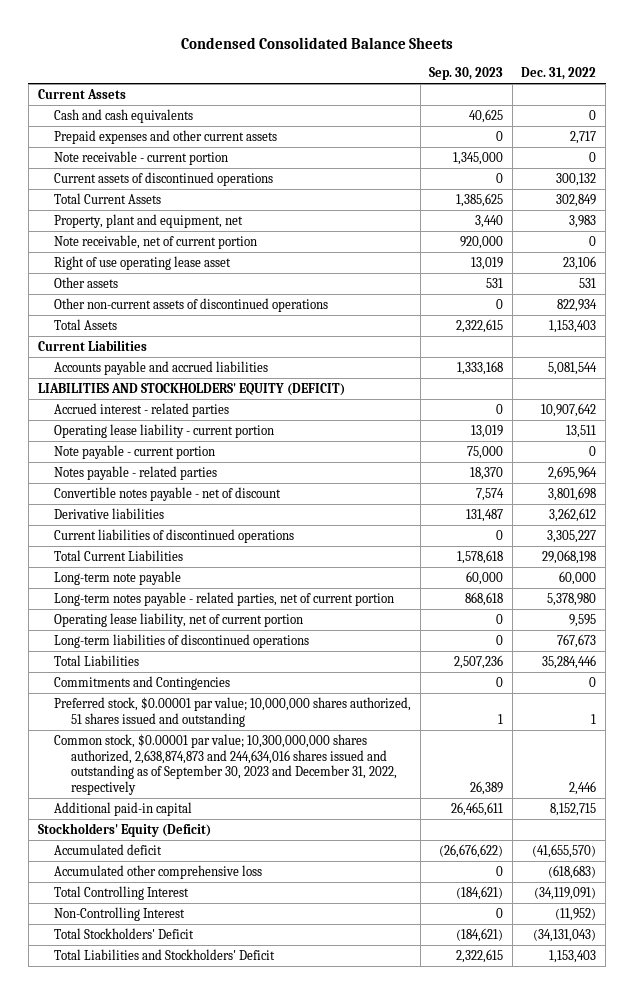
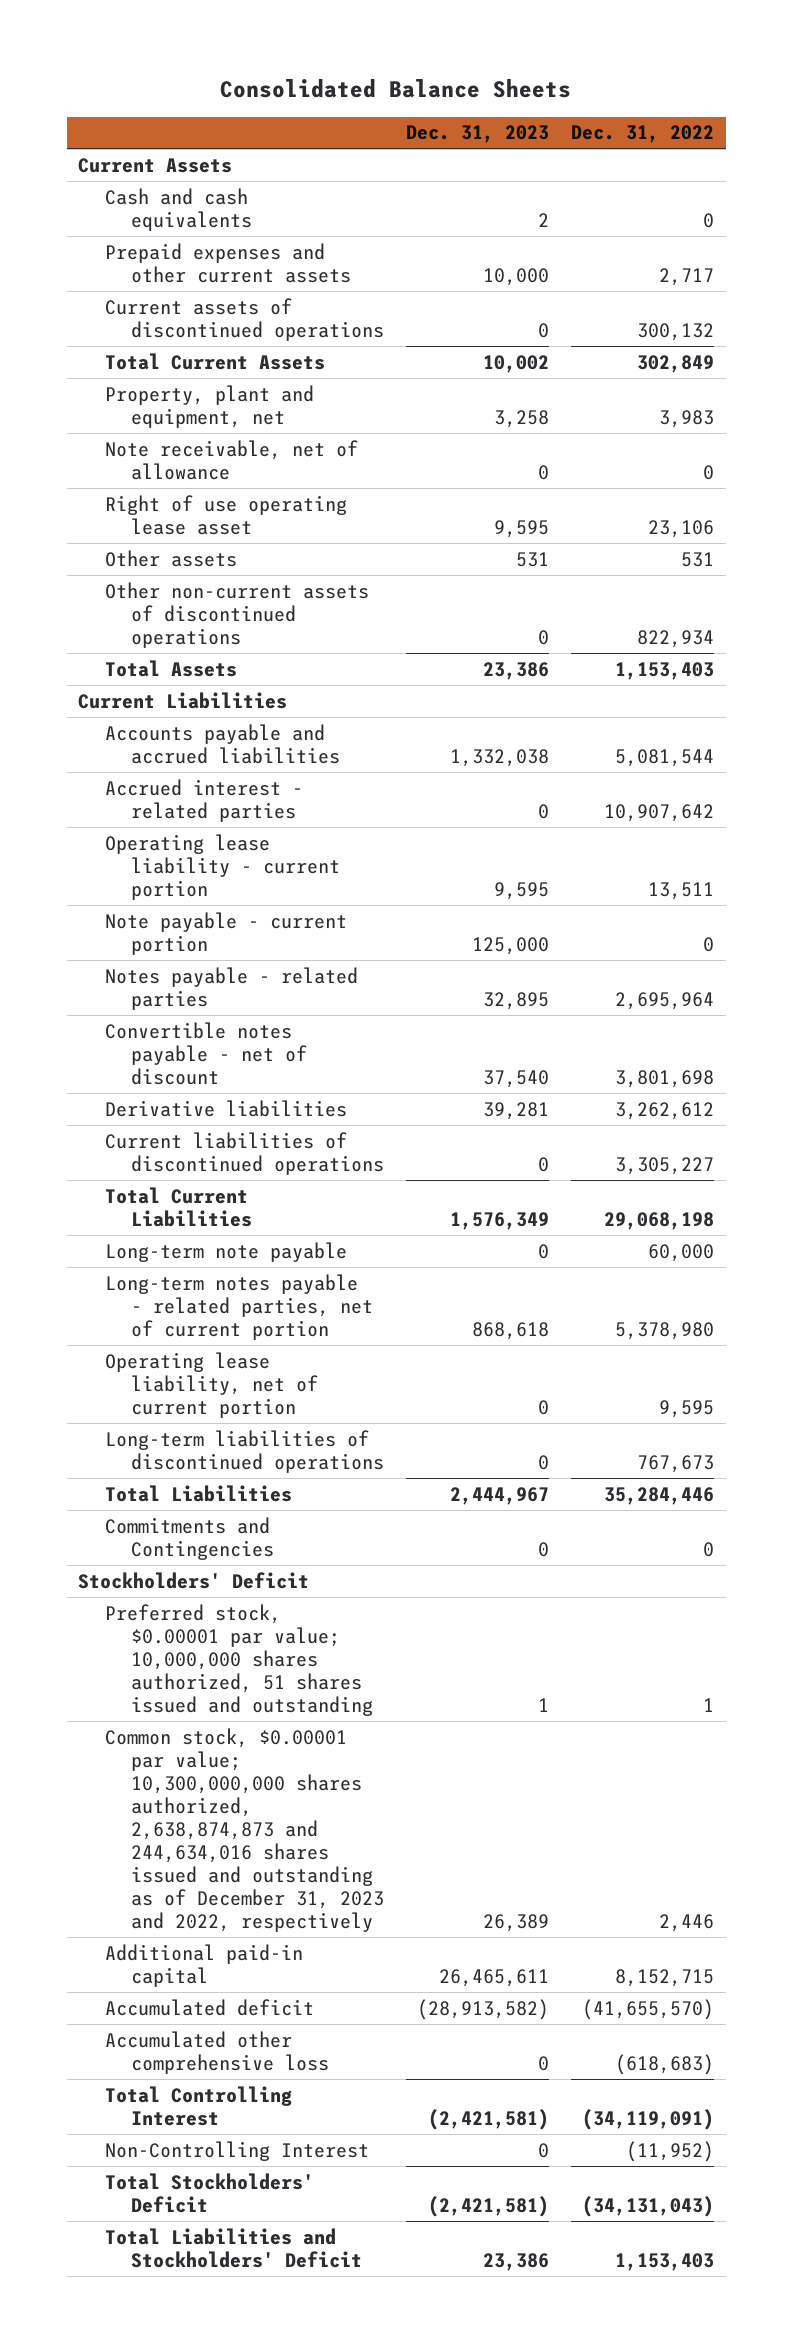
- Condensed Consolidated Balance Sheets
+ Consolidated Balance Sheets
- | Sep. 30, 2023 | Dec. 31, 2022
+ | Dec. 31, 2023 | Dec. 31, 2022
- Note receivable - current portion | 1,345,000 | 0
- Note receivable, net of current portion | 920,000 | 0
+ Note receivable, net of allowance | 0 | 0
- LIABILITIES AND STOCKHOLDERS' EQUITY (DEFICIT)
+ Stockholders' Deficit
- Common stock, $0.00001 par value; 10,300,000,000 shares authorized, 2,638,874,873 and 244,634,016 shares issued and outstanding as of September 30, 2023 and December 31, 2022, respectively | 26,389 | 2,446
+ Common stock, $0.00001 par value; 10,300,000,000 shares authorized, 2,638,874,873 and 244,634,016 shares issued and outstanding as of December 31, 2023 and 2022, respectively | 26,389 | 2,446
- Stockholders' Equity (Deficit)

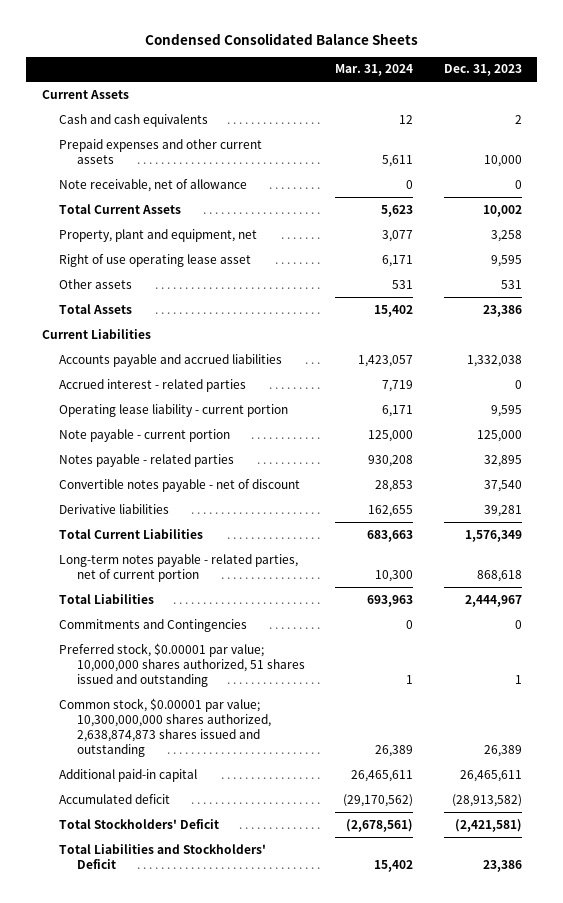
- Consolidated Balance Sheets
+ Condensed Consolidated Balance Sheets
- | Dec. 31, 2023 | Dec. 31, 2022
+ | Mar. 31, 2024 | Dec. 31, 2023
- Current assets of discontinued operations | 0 | 300,132
moved up: Note receivable, net of allowance | 0 | 0
- Other non-current assets of discontinued operations | 0 | 822,934
- Current liabilities of discontinued operations | 0 | 3,305,227
- Long-term note payable | 0 | 60,000
- Operating lease liability, net of current portion | 0 | 9,595
- Long-term liabilities of discontinued operations | 0 | 767,673
- Stockholders' Deficit
- Common stock, $0.00001 par value; 10,300,000,000 shares authorized, 2,638,874,873 and 244,634,016 shares issued and outstanding as of December 31, 2023 and 2022, respectively | 26,389 | 2,446
+ Common stock, $0.00001 par value; 10,300,000,000 shares authorized, 2,638,874,873 shares issued and outstanding | 26,389 | 26,389
- Accumulated other comprehensive loss | 0 | (618,683)
- Total Controlling Interest | (2,421,581) | (34,119,091)
- Non-Controlling Interest | 0 | (11,952)

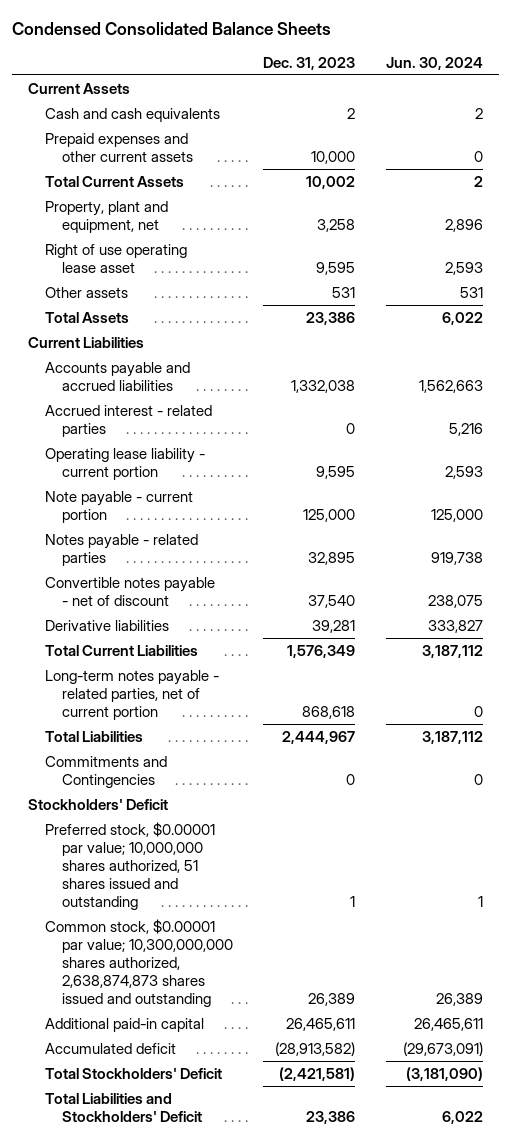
- | Mar. 31, 2024 | Dec. 31, 2023
+ | Dec. 31, 2023 | Jun. 30, 2024
- Note receivable, net of allowance | 0 | 0
+ Stockholders' Deficit

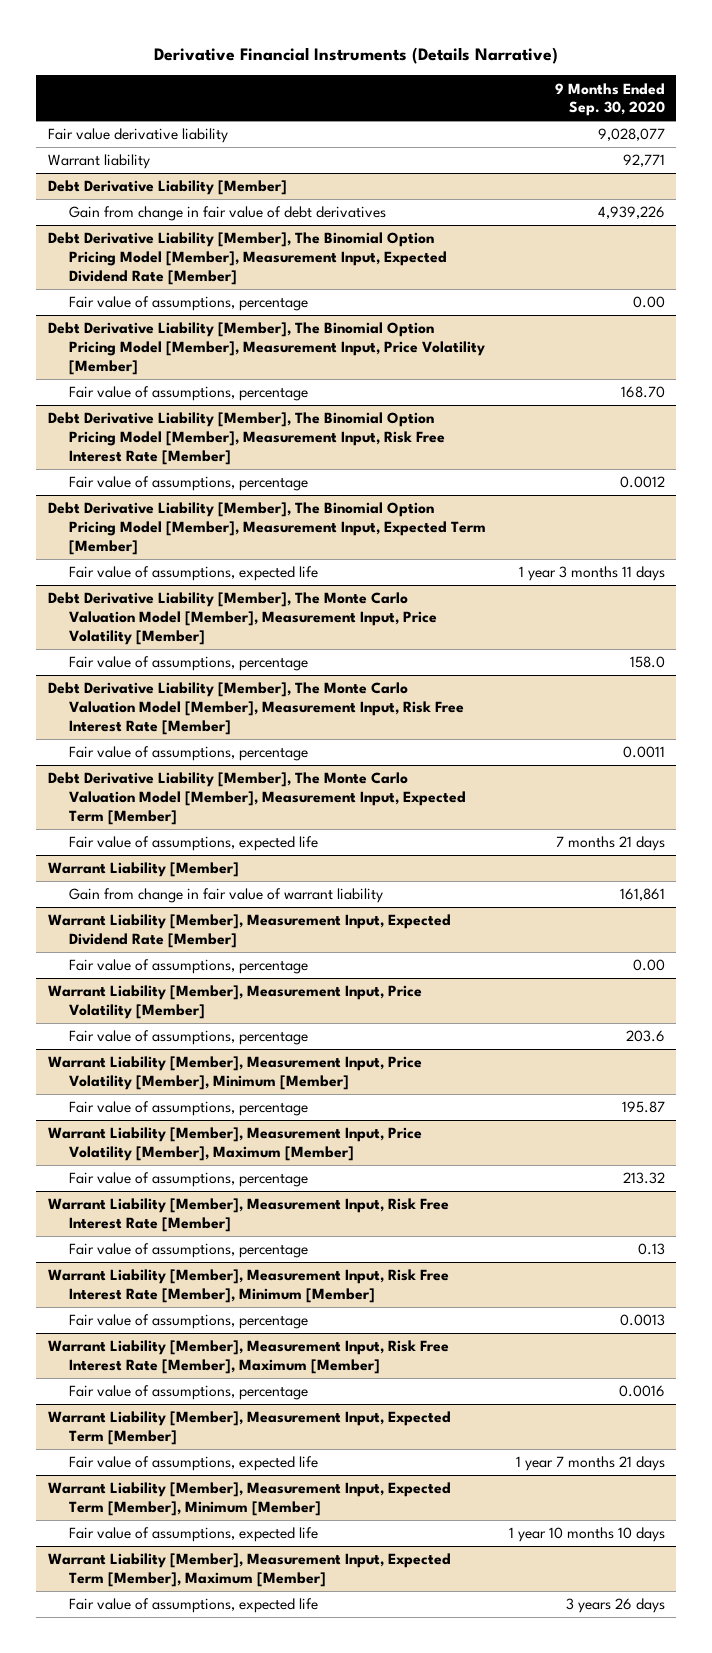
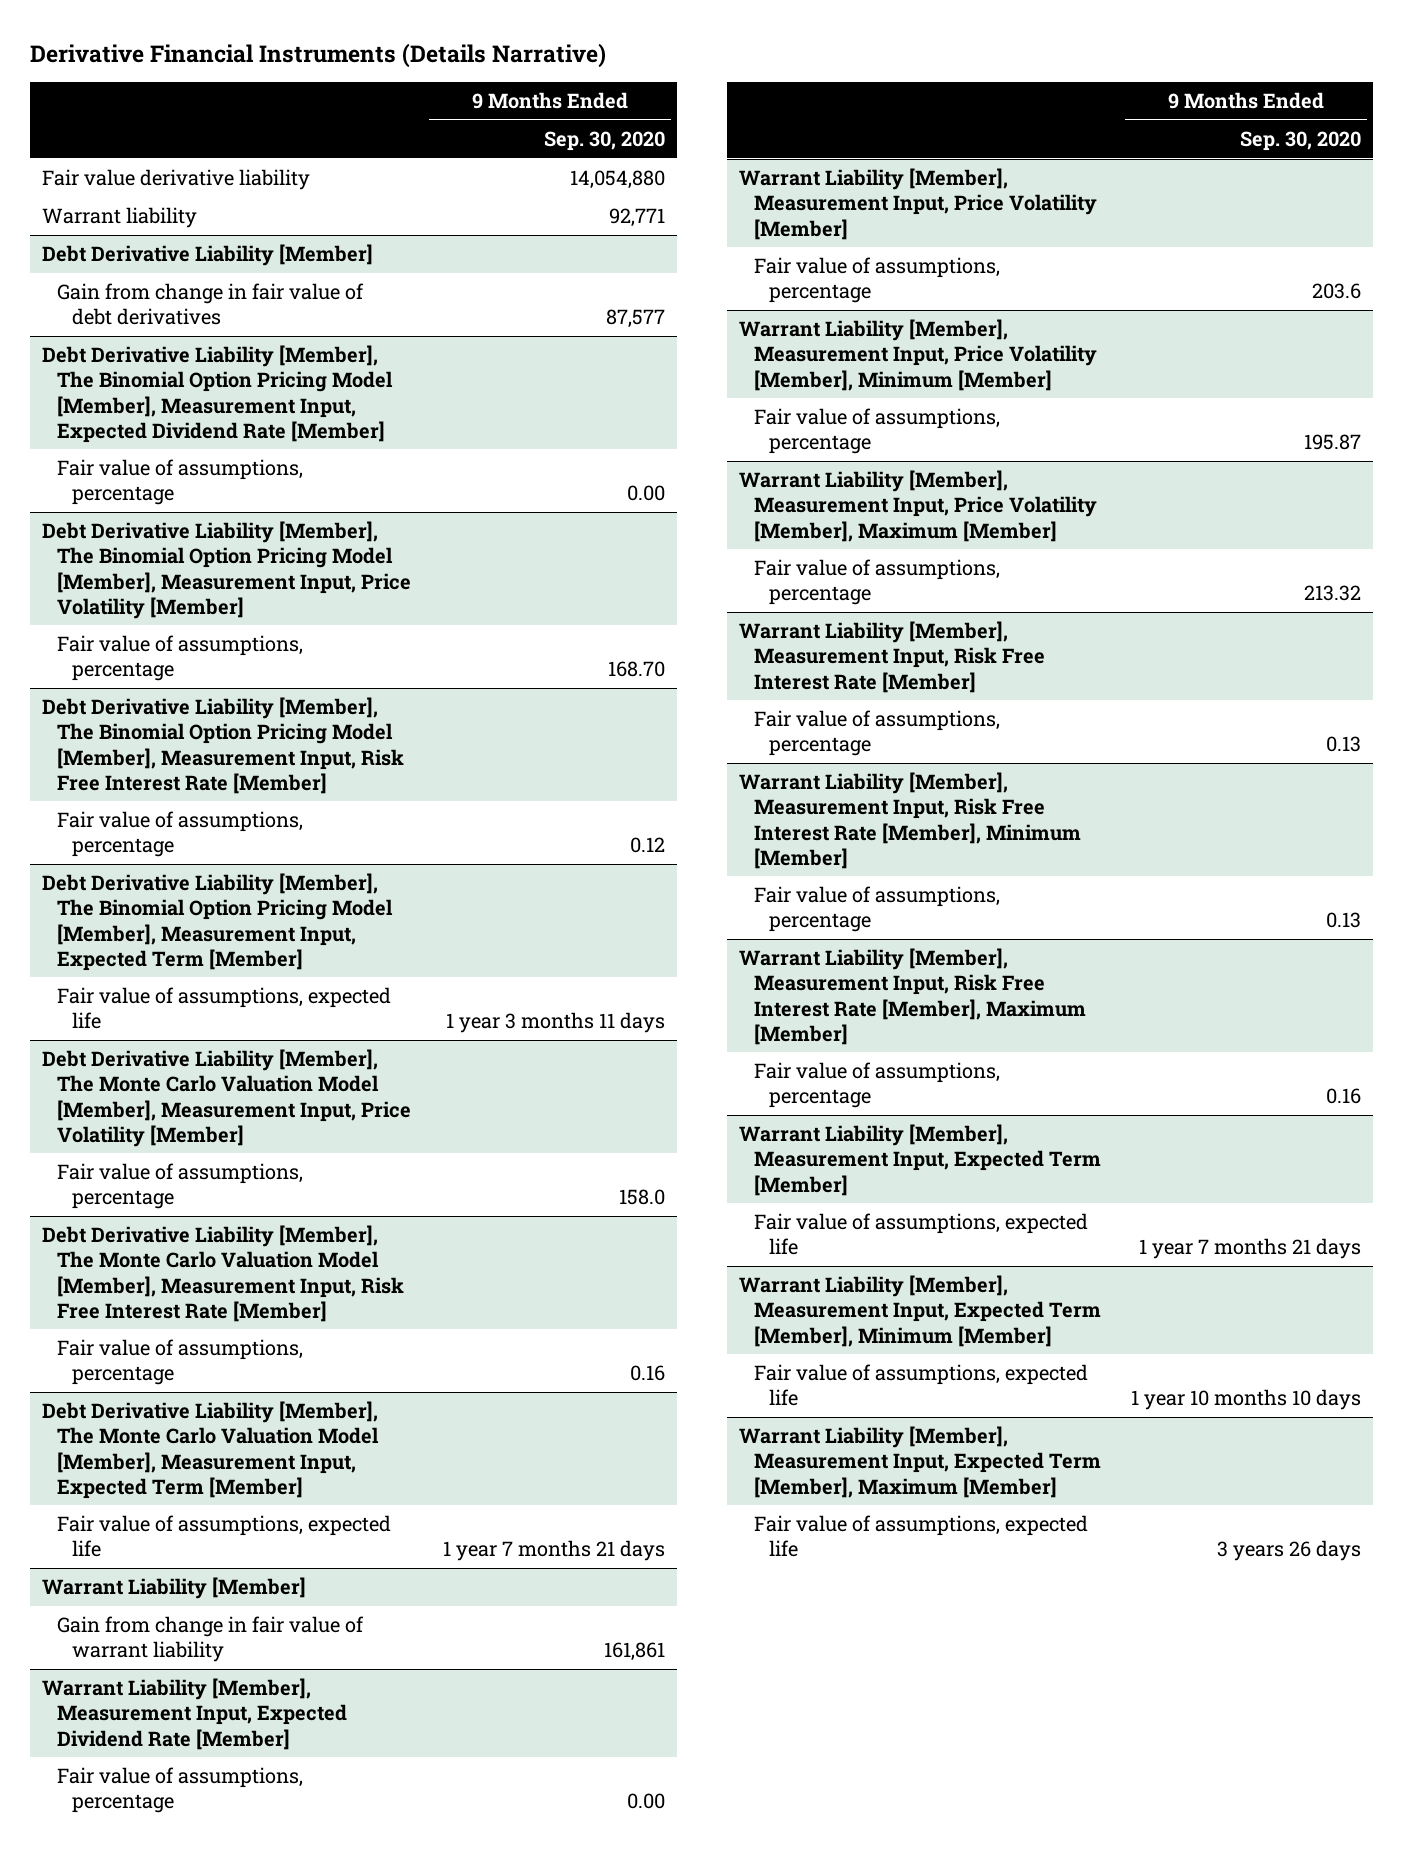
- Fair value derivative liability | 9,028,077
+ Fair value derivative liability | 14,054,880
@ Debt Derivative Liability [Member]
- Gain from change in fair value of debt derivatives | 4,939,226
+ Gain from change in fair value of debt derivatives | 87,577
@ Debt Derivative Liability [Member], The Binomial Option Pricing Model [Member], Measurement Input, Risk Free Interest Rate [Member]
- Fair value of assumptions, percentage | 0.0012
+ Fair value of assumptions, percentage | 0.12
@ Debt Derivative Liability [Member], The Monte Carlo Valuation Model [Member], Measurement Input, Risk Free Interest Rate [Member]
- Fair value of assumptions, percentage | 0.0011
+ Fair value of assumptions, percentage | 0.16
@ Debt Derivative Liability [Member], The Monte Carlo Valuation Model [Member], Measurement Input, Expected Term [Member]
- Fair value of assumptions, expected life | 7 months 21 days
+ Fair value of assumptions, expected life | 1 year 7 months 21 days
@ Warrant Liability [Member], Measurement Input, Risk Free Interest Rate [Member], Minimum [Member]
- Fair value of assumptions, percentage | 0.0013
+ Fair value of assumptions, percentage | 0.13
@ Warrant Liability [Member], Measurement Input, Risk Free Interest Rate [Member], Maximum [Member]
- Fair value of assumptions, percentage | 0.0016
+ Fair value of assumptions, percentage | 0.16

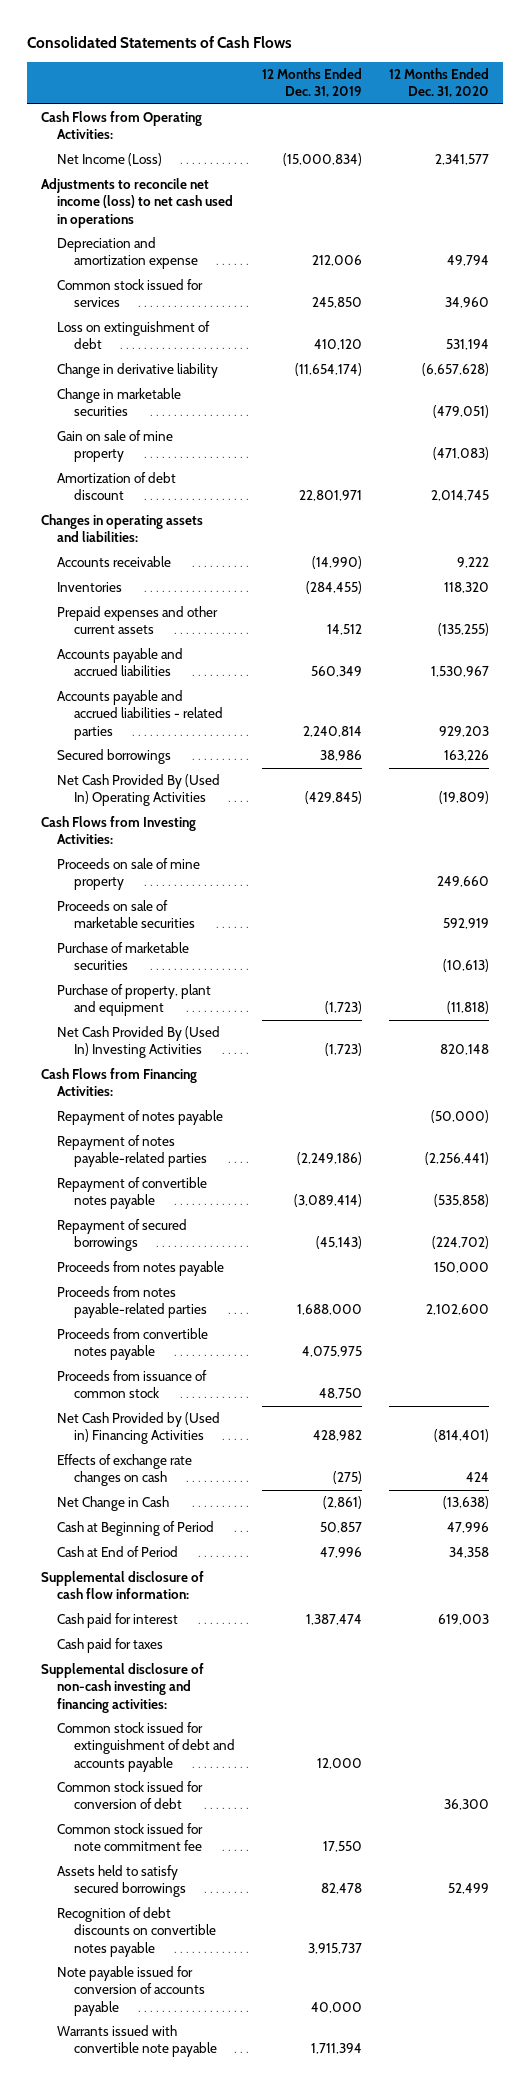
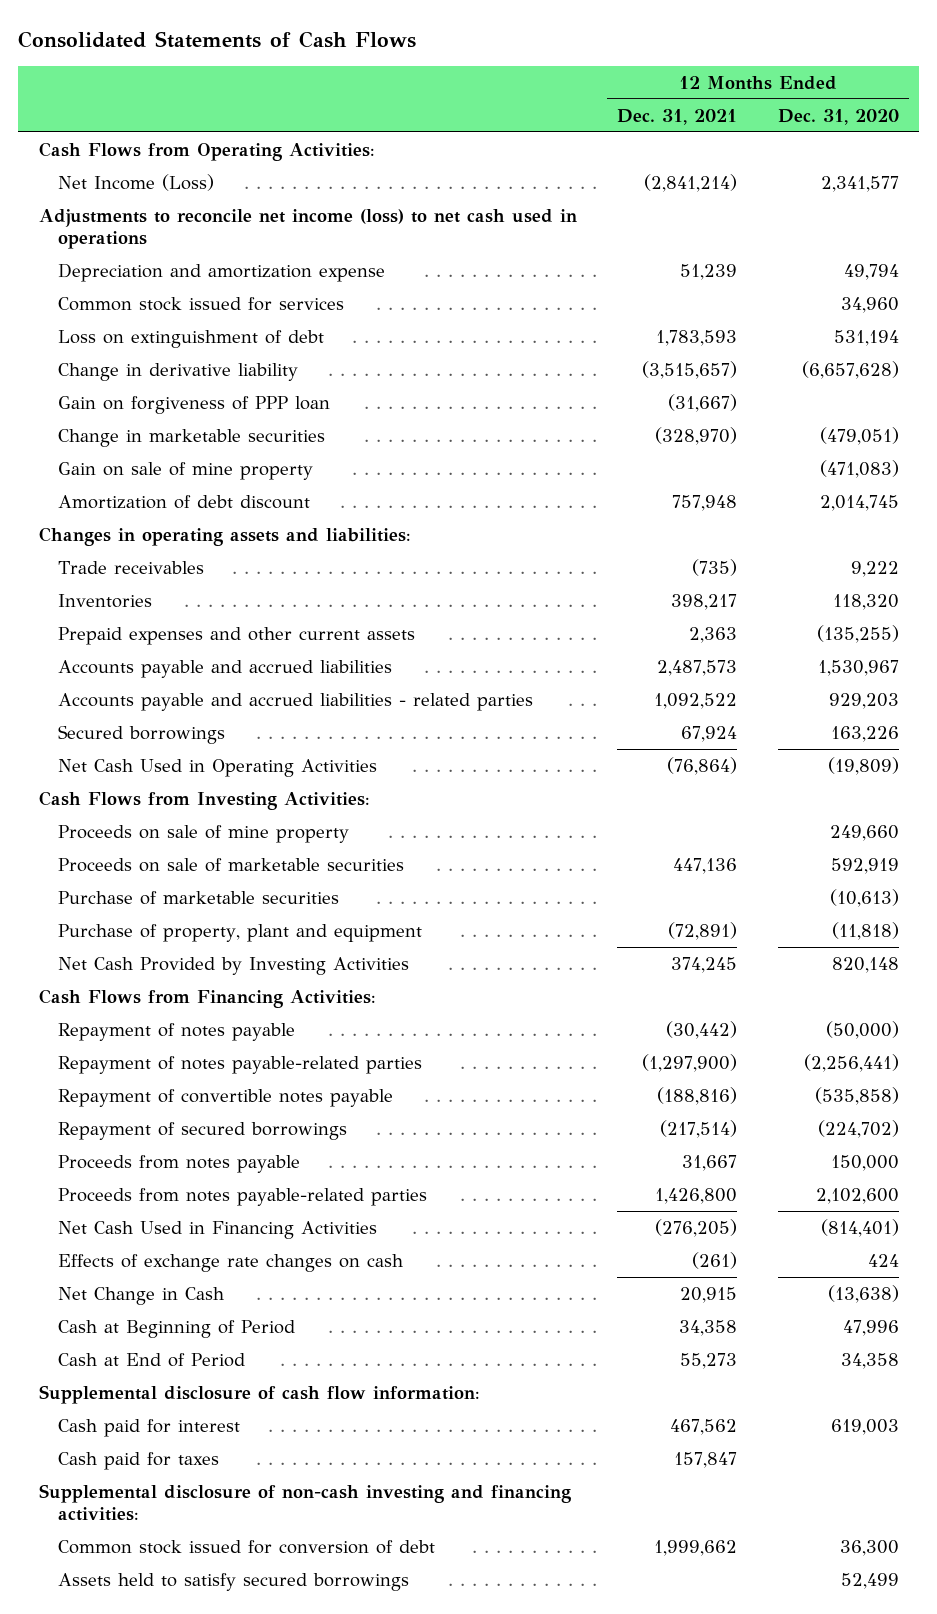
- | 12 Months Ended Dec. 31, 2019 | 12 Months Ended Dec. 31, 2020
+ | 12 Months Ended Dec. 31, 2021 | 12 Months Ended Dec. 31, 2020
+ Gain on forgiveness of PPP loan | (31,667) |
- Accounts receivable | (14,990) | 9,222
+ Trade receivables | (735) | 9,222
- Net Cash Provided By (Used In) Operating Activities | (429,845) | (19,809)
+ Net Cash Used in Operating Activities | (76,864) | (19,809)
- Net Cash Provided By (Used In) Investing Activities | (1,723) | 820,148
+ Net Cash Provided by Investing Activities | 374,245 | 820,148
- Proceeds from convertible notes payable | 4,075,975 |
- Proceeds from issuance of common stock | 48,750 |
- Net Cash Provided by (Used in) Financing Activities | 428,982 | (814,401)
+ Net Cash Used in Financing Activities | (276,205) | (814,401)
- Common stock issued for extinguishment of debt and accounts payable | 12,000 |
- Common stock issued for note commitment fee | 17,550 |
- Recognition of debt discounts on convertible notes payable | 3,915,737 |
- Note payable issued for conversion of accounts payable | 40,000 |
- Warrants issued with convertible note payable | 1,711,394 |

